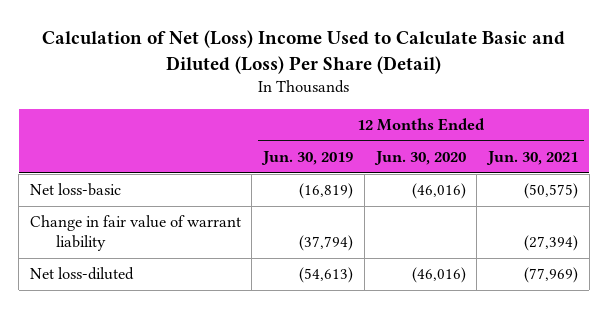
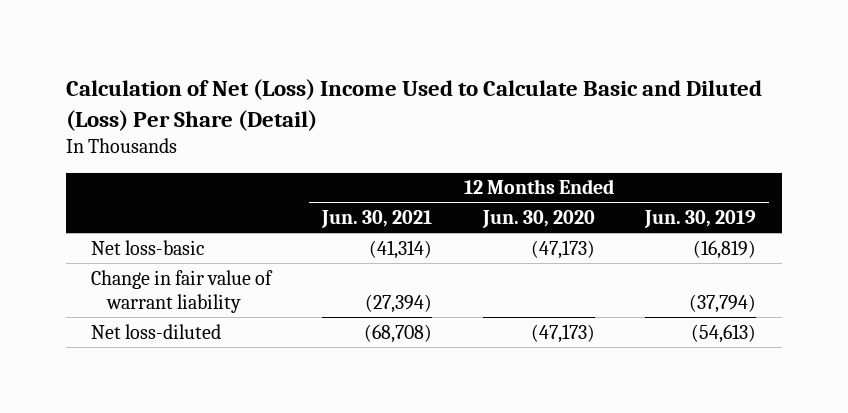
- | 12 Months Ended Jun. 30, 2019 | 12 Months Ended Jun. 30, 2020 | 12 Months Ended Jun. 30, 2021
+ | 12 Months Ended Jun. 30, 2021 | 12 Months Ended Jun. 30, 2020 | 12 Months Ended Jun. 30, 2019
- Net loss-basic | (16,819) | (46,016) | (50,575)
+ Net loss-basic | (41,314) | (47,173) | (16,819)
- Net loss-diluted | (54,613) | (46,016) | (77,969)
+ Net loss-diluted | (68,708) | (47,173) | (54,613)

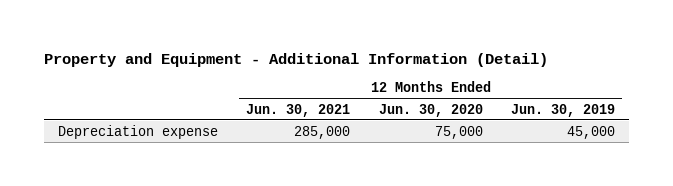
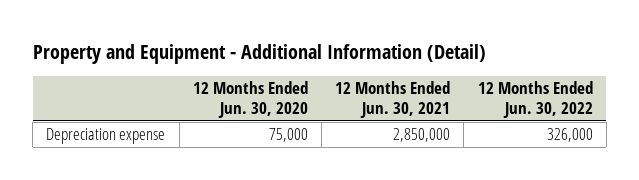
- | 12 Months Ended Jun. 30, 2021 | 12 Months Ended Jun. 30, 2020 | 12 Months Ended Jun. 30, 2019
+ | 12 Months Ended Jun. 30, 2020 | 12 Months Ended Jun. 30, 2021 | 12 Months Ended Jun. 30, 2022
- Depreciation expense | 285,000 | 75,000 | 45,000
+ Depreciation expense | 75,000 | 2,850,000 | 326,000

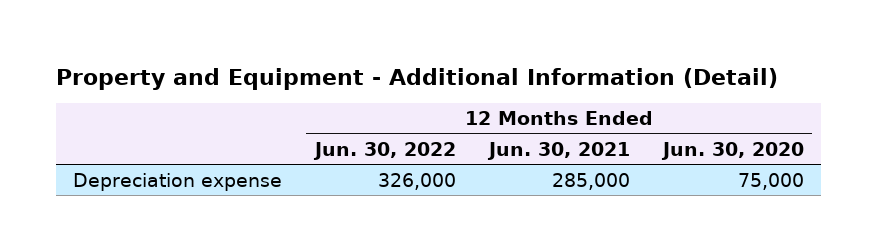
- | 12 Months Ended Jun. 30, 2020 | 12 Months Ended Jun. 30, 2021 | 12 Months Ended Jun. 30, 2022
+ | 12 Months Ended Jun. 30, 2022 | 12 Months Ended Jun. 30, 2021 | 12 Months Ended Jun. 30, 2020
- Depreciation expense | 75,000 | 2,850,000 | 326,000
+ Depreciation expense | 326,000 | 285,000 | 75,000

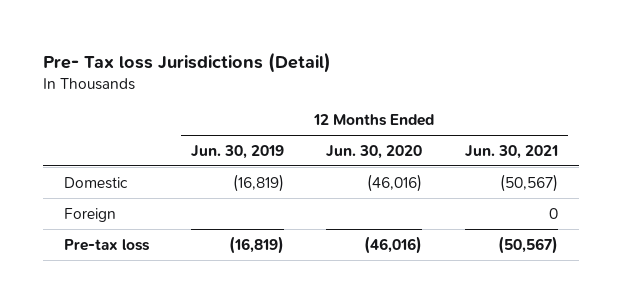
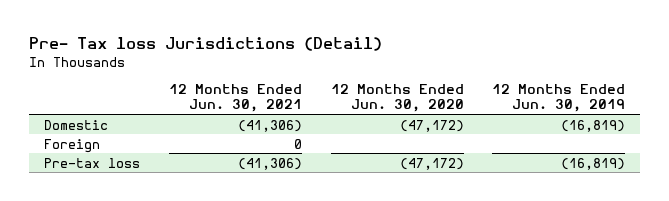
- | 12 Months Ended Jun. 30, 2019 | 12 Months Ended Jun. 30, 2020 | 12 Months Ended Jun. 30, 2021
+ | 12 Months Ended Jun. 30, 2021 | 12 Months Ended Jun. 30, 2020 | 12 Months Ended Jun. 30, 2019
- Domestic | (16,819) | (46,016) | (50,567)
+ Domestic | (41,306) | (47,172) | (16,819)
- Pre-tax loss | (16,819) | (46,016) | (50,567)
+ Pre-tax loss | (41,306) | (47,172) | (16,819)

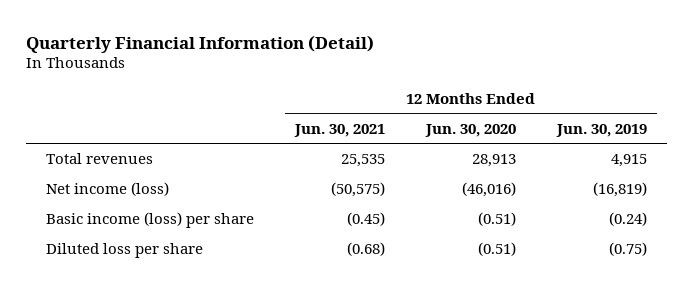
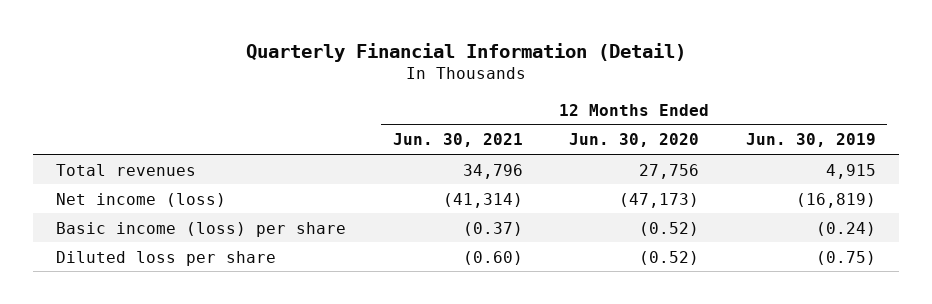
- Total revenues | 25,535 | 28,913 | 4,915
- Net income (loss) | (50,575) | (46,016) | (16,819)
- Basic income (loss) per share | (0.45) | (0.51) | (0.24)
- Diluted loss per share | (0.68) | (0.51) | (0.75)
+ Total revenues | 34,796 | 27,756 | 4,915
+ Net income (loss) | (41,314) | (47,173) | (16,819)
+ Basic income (loss) per share | (0.37) | (0.52) | (0.24)
+ Diluted loss per share | (0.60) | (0.52) | (0.75)

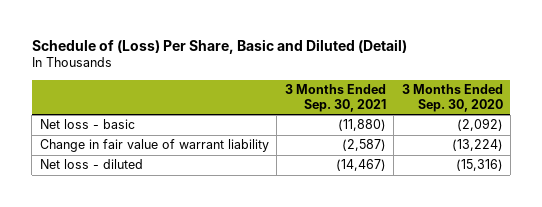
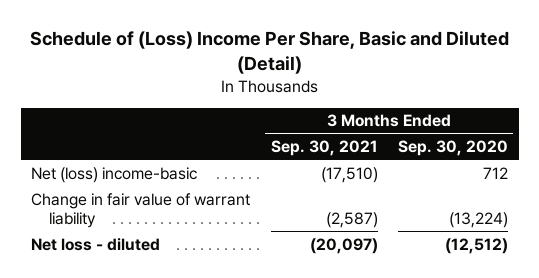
- Schedule of (Loss) Per Share, Basic and Diluted (Detail)
+ Schedule of (Loss) Income Per Share, Basic and Diluted (Detail)
- Net loss - basic | (11,880) | (2,092)
+ Net (loss) income-basic | (17,510) | 712
- Net loss - diluted | (14,467) | (15,316)
+ Net loss - diluted | (20,097) | (12,512)

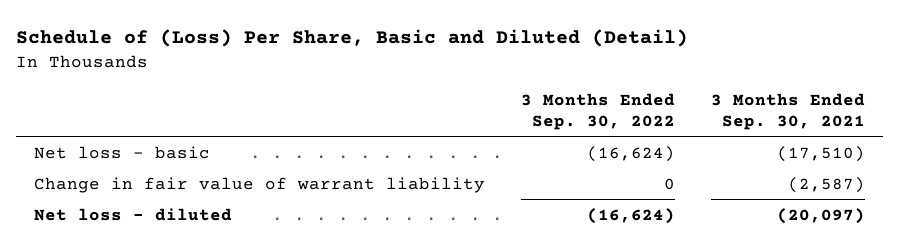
- Schedule of (Loss) Income Per Share, Basic and Diluted (Detail)
+ Schedule of (Loss) Per Share, Basic and Diluted (Detail)
- | 3 Months Ended Sep. 30, 2021 | 3 Months Ended Sep. 30, 2020
+ | 3 Months Ended Sep. 30, 2022 | 3 Months Ended Sep. 30, 2021
- Net (loss) income-basic | (17,510) | 712
+ Net loss - basic | (16,624) | (17,510)

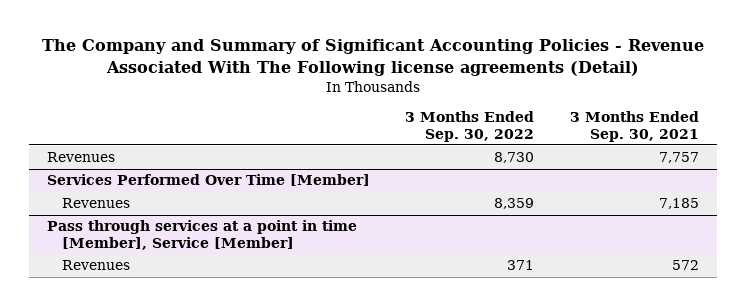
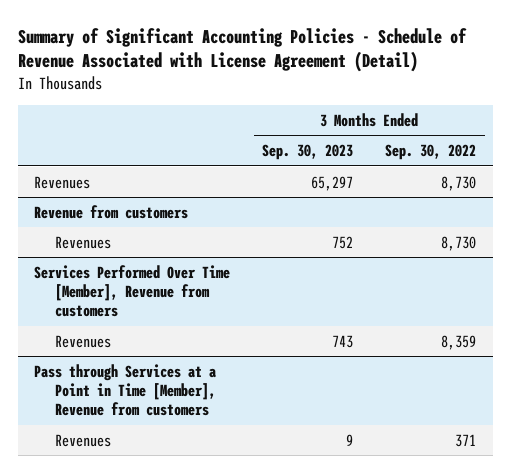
- The Company and Summary of Significant Accounting Policies - Revenue Associated With The Following license agreements (Detail)
+ Summary of Significant Accounting Policies - Schedule of Revenue Associated with License Agreement (Detail)
- | 3 Months Ended Sep. 30, 2022 | 3 Months Ended Sep. 30, 2021
+ | 3 Months Ended Sep. 30, 2023 | 3 Months Ended Sep. 30, 2022
- Services Performed Over Time [Member]
+ Revenue from customers
+ Revenues | 752 | 8,730
+ Services Performed Over Time [Member], Revenue from customers
- Pass through services at a point in time [Member], Service [Member]
+ Pass through Services at a Point in Time [Member], Revenue from customers

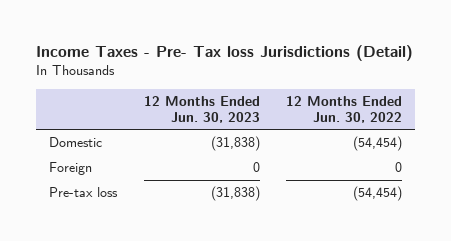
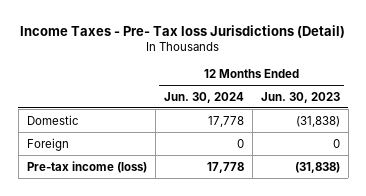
- | 12 Months Ended Jun. 30, 2023 | 12 Months Ended Jun. 30, 2022
+ | 12 Months Ended Jun. 30, 2024 | 12 Months Ended Jun. 30, 2023
- Pre-tax loss | (31,838) | (54,454)
+ Pre-tax income (loss) | 17,778 | (31,838)

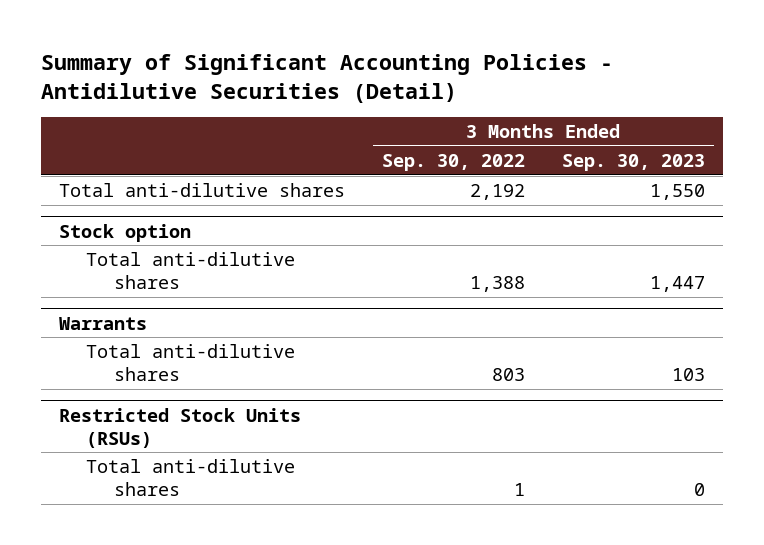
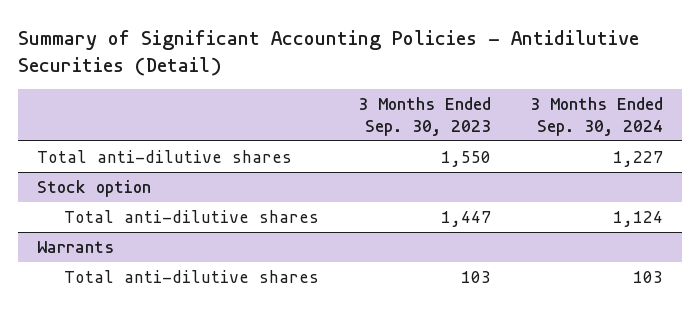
- | 3 Months Ended Sep. 30, 2022 | 3 Months Ended Sep. 30, 2023
+ | 3 Months Ended Sep. 30, 2023 | 3 Months Ended Sep. 30, 2024
- Restricted Stock Units (RSUs)
- Total anti-dilutive shares | 1 | 0

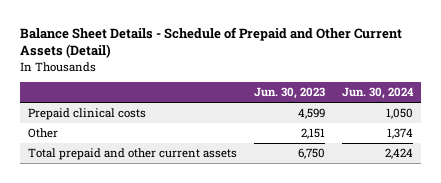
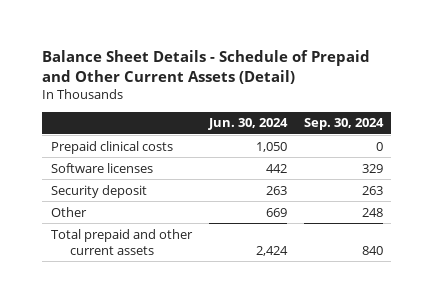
- | Jun. 30, 2023 | Jun. 30, 2024
+ | Jun. 30, 2024 | Sep. 30, 2024
- Other | 2,151 | 1,374
+ Software licenses | 442 | 329
+ Security deposit | 263 | 263
+ Other | 669 | 248

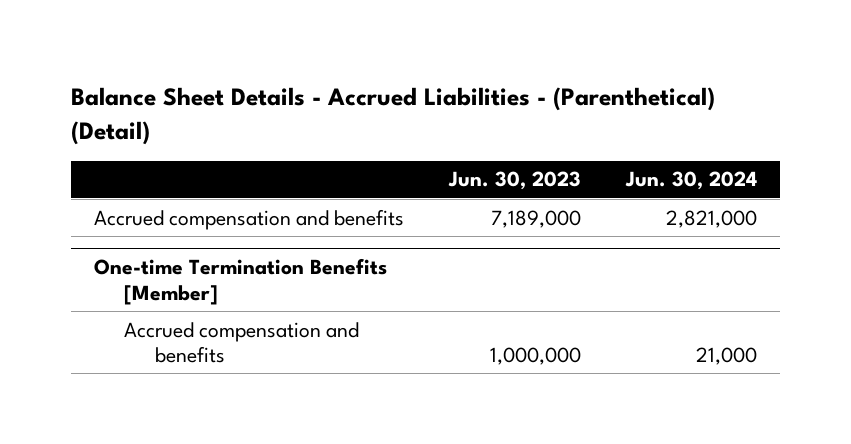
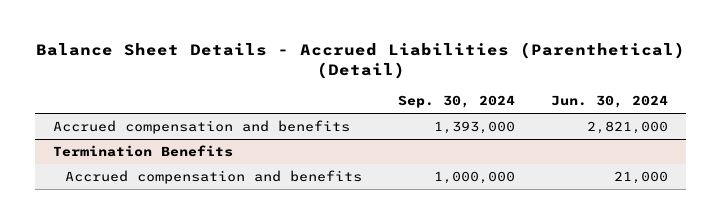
- Balance Sheet Details - Accrued Liabilities - (Parenthetical) (Detail)
+ Balance Sheet Details - Accrued Liabilities (Parenthetical) (Detail)
- | Jun. 30, 2023 | Jun. 30, 2024
+ | Sep. 30, 2024 | Jun. 30, 2024
- One-time Termination Benefits [Member]
+ Termination Benefits

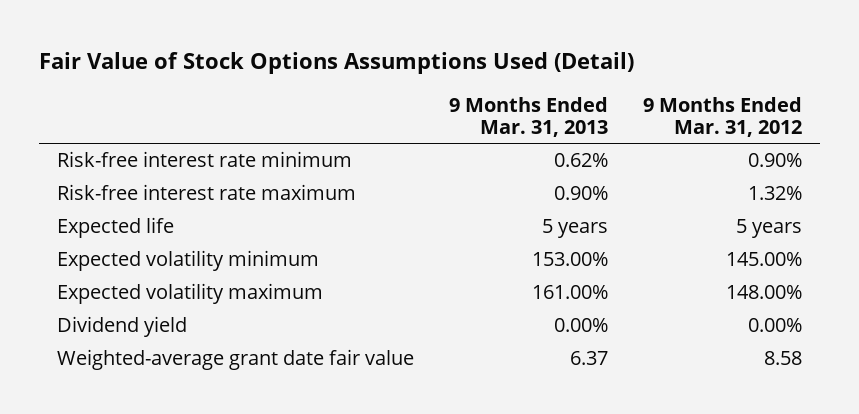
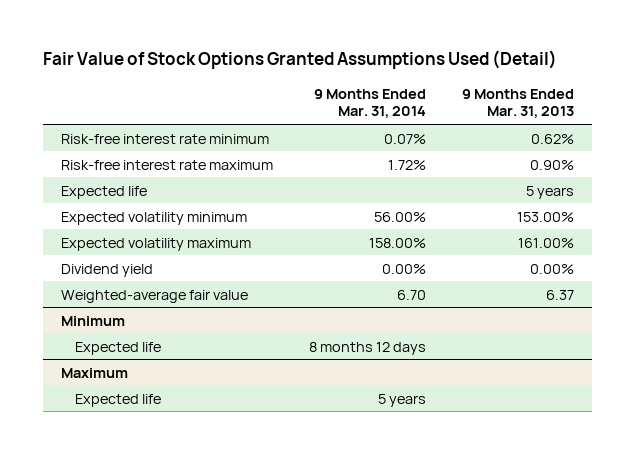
- Fair Value of Stock Options Assumptions Used (Detail)
+ Fair Value of Stock Options Granted Assumptions Used (Detail)
- | 9 Months Ended Mar. 31, 2013 | 9 Months Ended Mar. 31, 2012
+ | 9 Months Ended Mar. 31, 2014 | 9 Months Ended Mar. 31, 2013
- Weighted-average grant date fair value | 6.37 | 8.58
+ Weighted-average fair value | 6.70 | 6.37
+ Minimum
+ Expected life | 8 months 12 days |
+ Maximum
+ Expected life | 5 years |

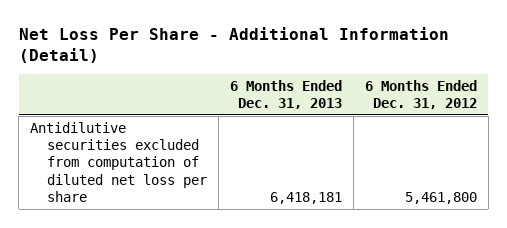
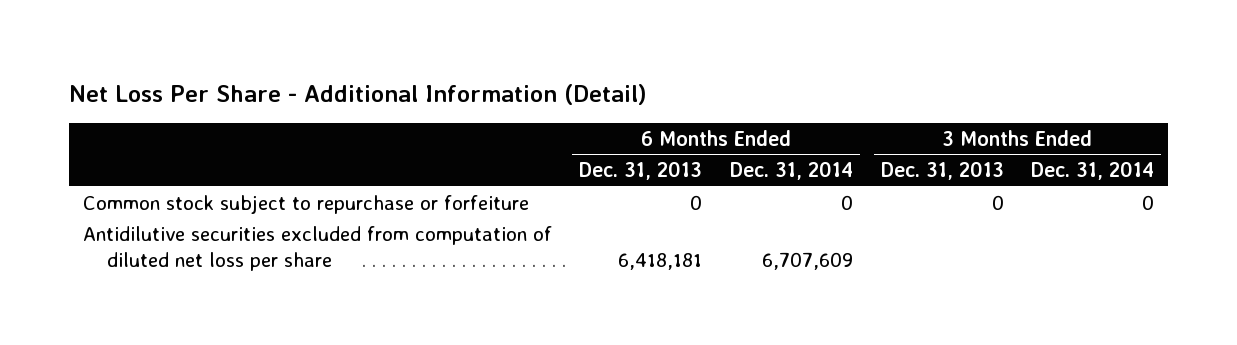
- | 6 Months Ended Dec. 31, 2013 | 6 Months Ended Dec. 31, 2012
+ | 6 Months Ended Dec. 31, 2013 | 6 Months Ended Dec. 31, 2014 | 3 Months Ended Dec. 31, 2013 | 3 Months Ended Dec. 31, 2014
+ Common stock subject to repurchase or forfeiture | 0 | 0 | 0 | 0

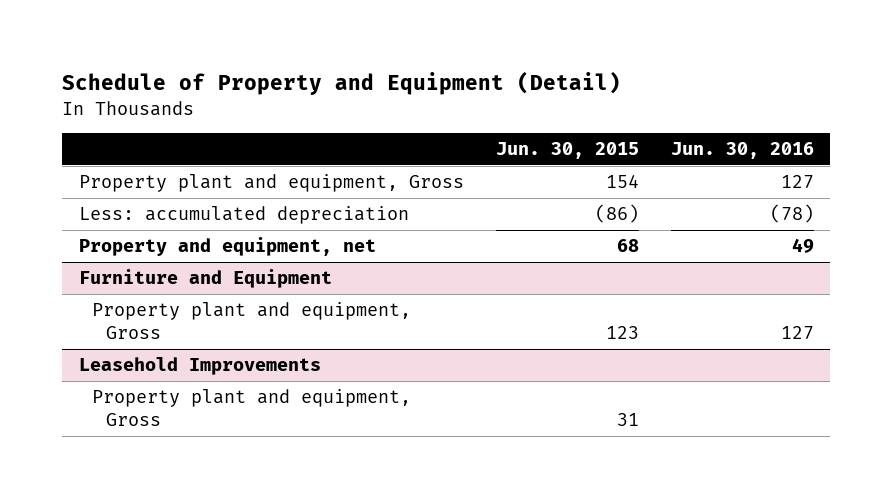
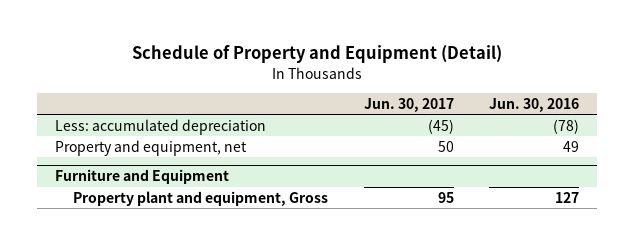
- | Jun. 30, 2015 | Jun. 30, 2016
+ | Jun. 30, 2017 | Jun. 30, 2016
- Property plant and equipment, Gross | 154 | 127
- Leasehold Improvements
- Property plant and equipment, Gross | 31 |

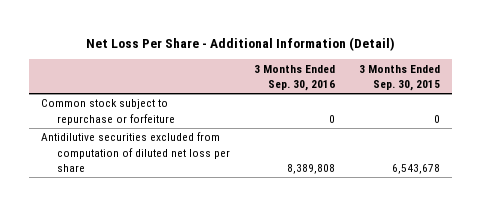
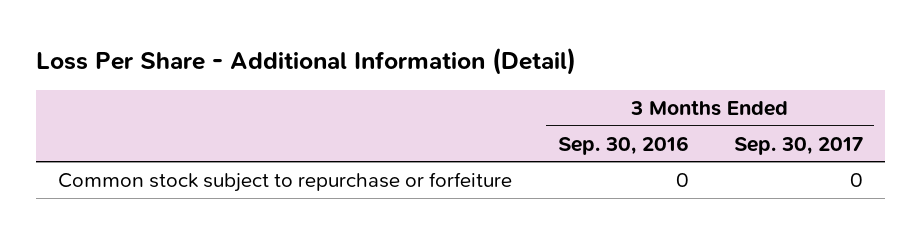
- Net Loss Per Share - Additional Information (Detail)
+ Loss Per Share - Additional Information (Detail)
- | 3 Months Ended Sep. 30, 2016 | 3 Months Ended Sep. 30, 2015
+ | 3 Months Ended Sep. 30, 2016 | 3 Months Ended Sep. 30, 2017
- Antidilutive securities excluded from computation of diluted net loss per share | 8,389,808 | 6,543,678

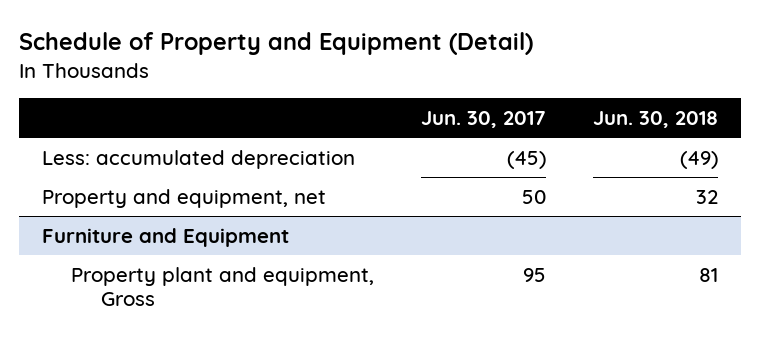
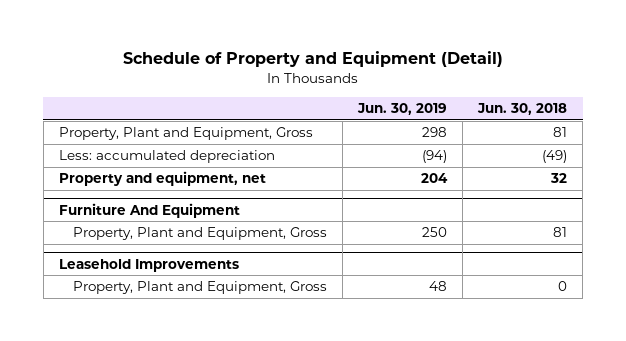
- | Jun. 30, 2017 | Jun. 30, 2018
+ | Jun. 30, 2019 | Jun. 30, 2018
+ Property, Plant and Equipment, Gross | 298 | 81
- Furniture and Equipment
- Property plant and equipment, Gross | 95 | 81
+ Furniture And Equipment
+ Property, Plant and Equipment, Gross | 250 | 81
+ Leasehold Improvements
+ Property, Plant and Equipment, Gross | 48 | 0

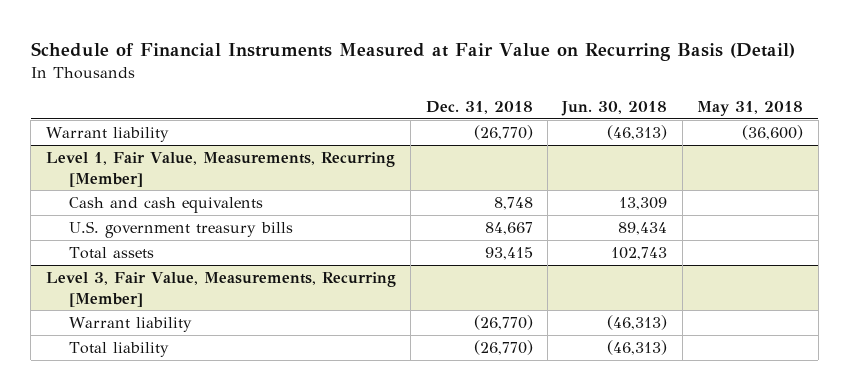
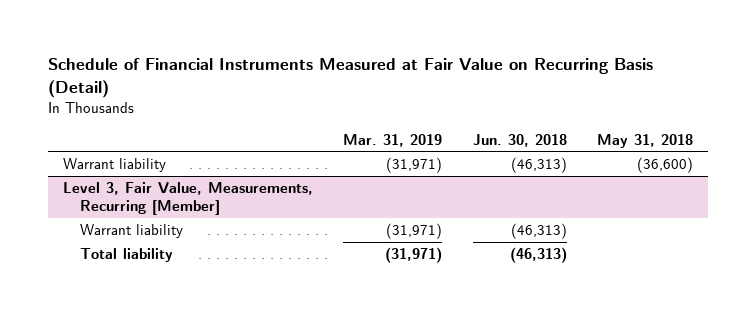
- | Dec. 31, 2018 | Jun. 30, 2018 | May 31, 2018
+ | Mar. 31, 2019 | Jun. 30, 2018 | May 31, 2018
- Level 1, Fair Value, Measurements, Recurring [Member]
- Cash and cash equivalents | 8,748 | 13,309 |
- U.S. government treasury bills | 84,667 | 89,434 |
- Total assets | 93,415 | 102,743 |

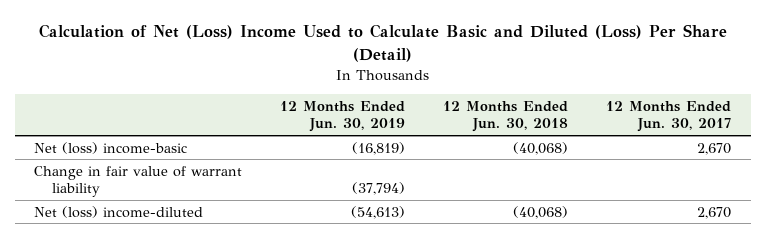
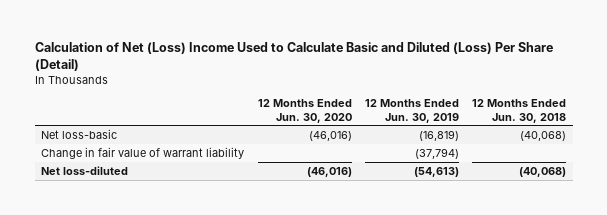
- | 12 Months Ended Jun. 30, 2019 | 12 Months Ended Jun. 30, 2018 | 12 Months Ended Jun. 30, 2017
+ | 12 Months Ended Jun. 30, 2020 | 12 Months Ended Jun. 30, 2019 | 12 Months Ended Jun. 30, 2018
- Net (loss) income-basic | (16,819) | (40,068) | 2,670
+ Net loss-basic | (46,016) | (16,819) | (40,068)
- Net (loss) income-diluted | (54,613) | (40,068) | 2,670
+ Net loss-diluted | (46,016) | (54,613) | (40,068)

